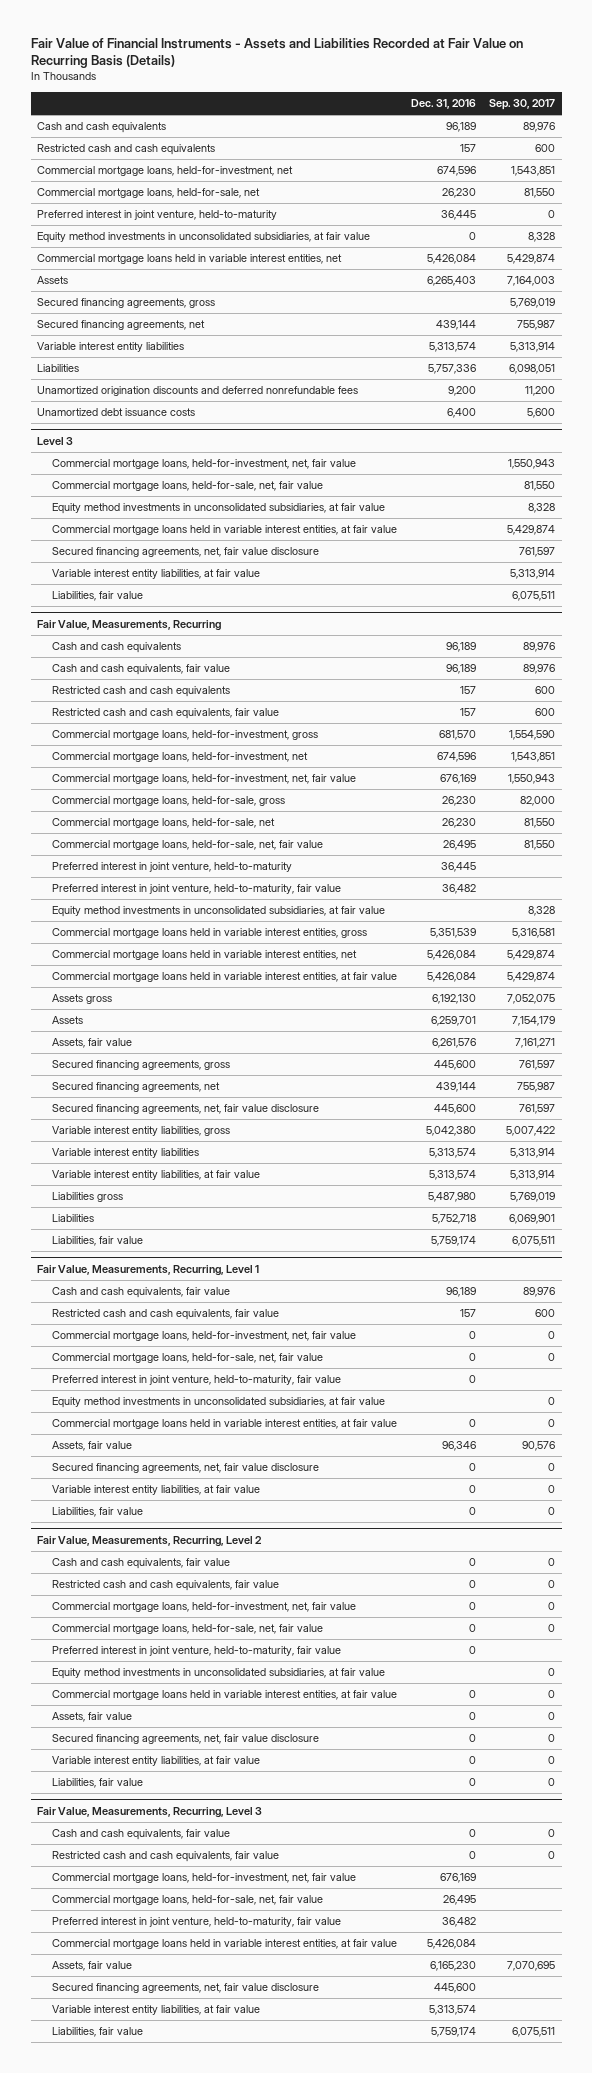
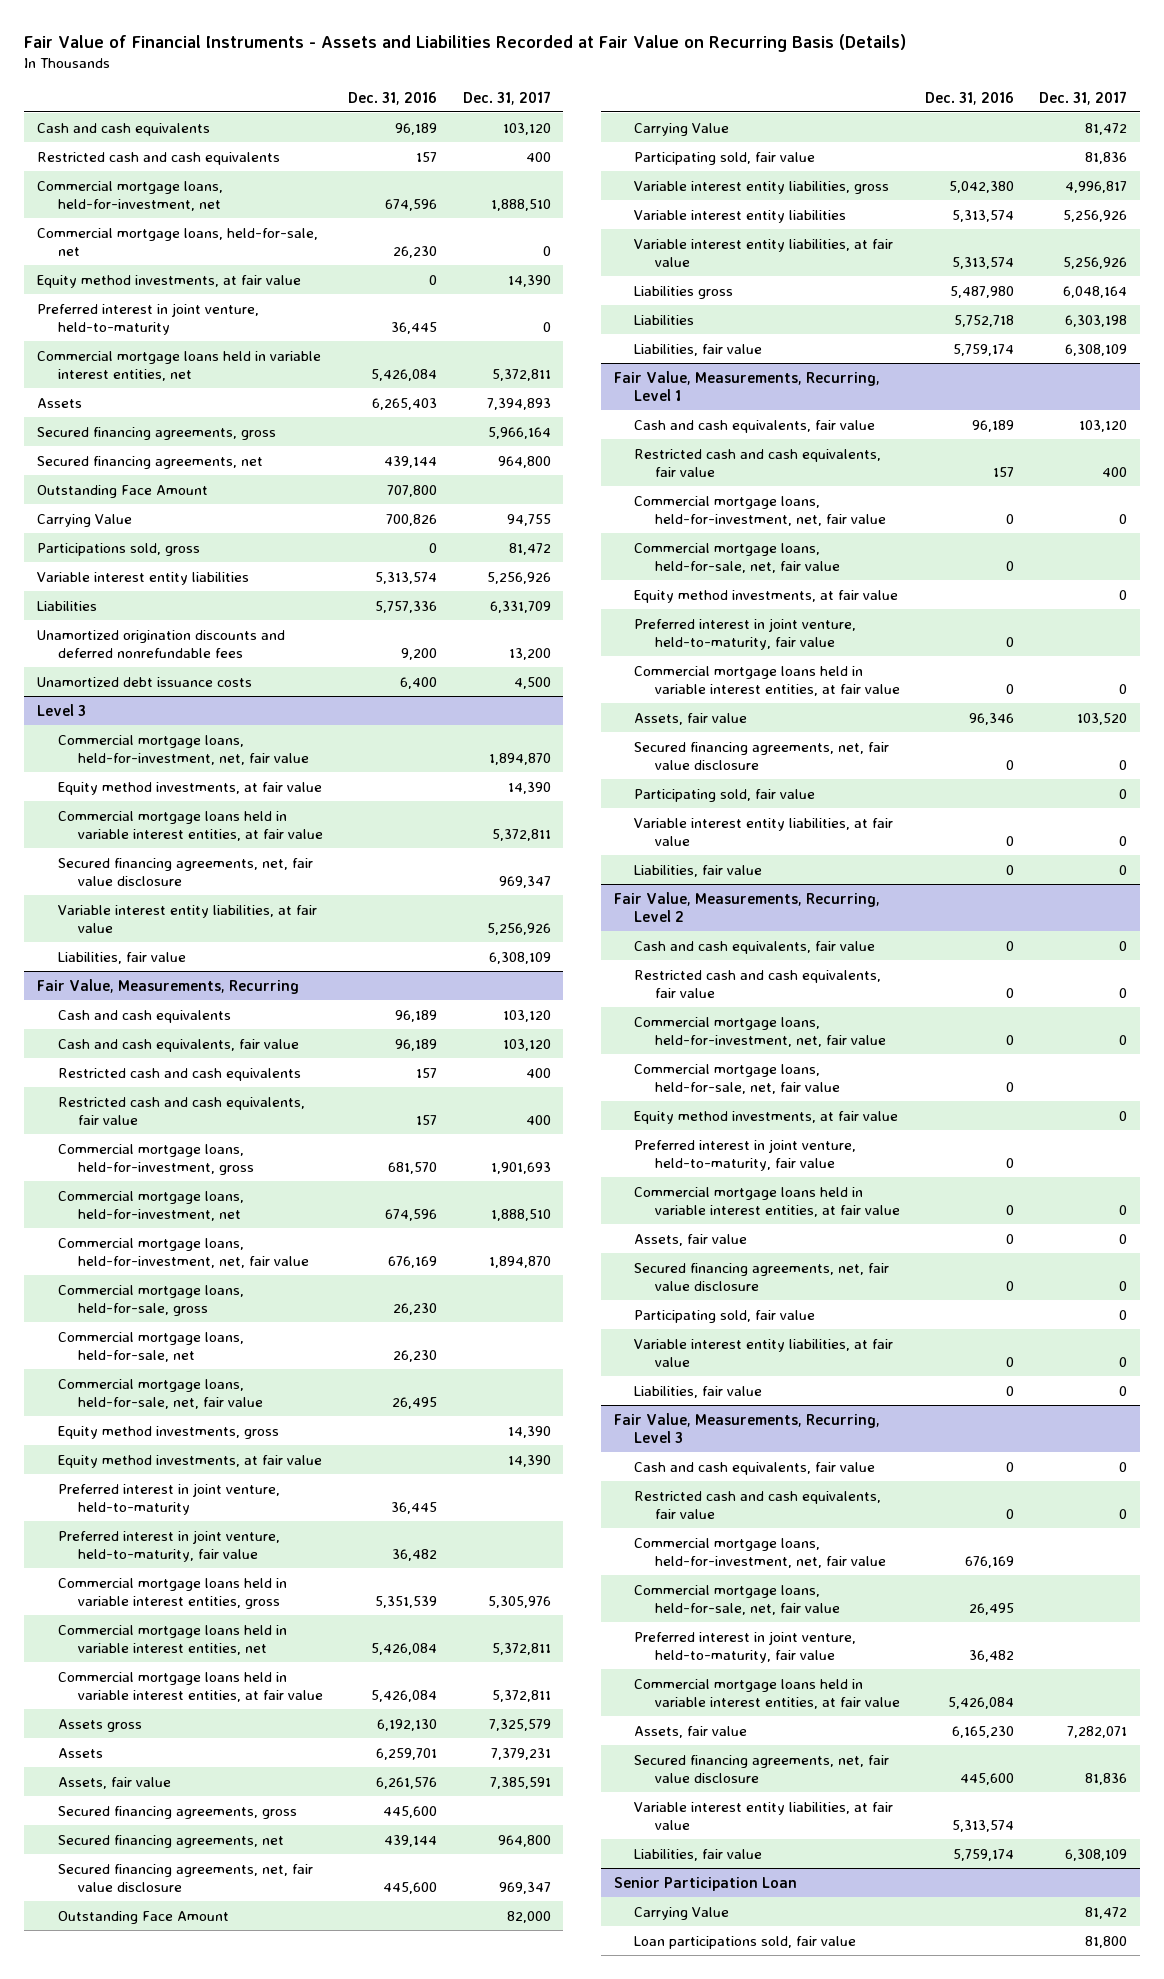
- | Dec. 31, 2016 | Sep. 30, 2017
+ | Dec. 31, 2016 | Dec. 31, 2017
+ Equity method investments, at fair value | 0 | 14,390
- Equity method investments in unconsolidated subsidiaries, at fair value | 0 | 8,328
+ Outstanding Face Amount | 707,800 |
+ Carrying Value | 700,826 | 94,755
+ Participations sold, gross | 0 | 81,472
@ Level 3
- Commercial mortgage loans, held-for-sale, net, fair value | | 81,550
- Equity method investments in unconsolidated subsidiaries, at fair value | | 8,328
+ Equity method investments, at fair value | | 14,390
@ Fair Value, Measurements, Recurring
+ Equity method investments, gross | | 14,390
+ Equity method investments, at fair value | | 14,390
- Equity method investments in unconsolidated subsidiaries, at fair value | | 8,328
+ Outstanding Face Amount | | 82,000
+ Carrying Value | | 81,472
+ Participating sold, fair value | | 81,836
@ Fair Value, Measurements, Recurring, Level 1
+ Equity method investments, at fair value | | 0
- Equity method investments in unconsolidated subsidiaries, at fair value | | 0
+ Participating sold, fair value | | 0
@ Fair Value, Measurements, Recurring, Level 2
+ Equity method investments, at fair value | | 0
- Equity method investments in unconsolidated subsidiaries, at fair value | | 0
+ Participating sold, fair value | | 0
+ Senior Participation Loan
+ Carrying Value | | 81,472
+ Loan participations sold, fair value | | 81,800

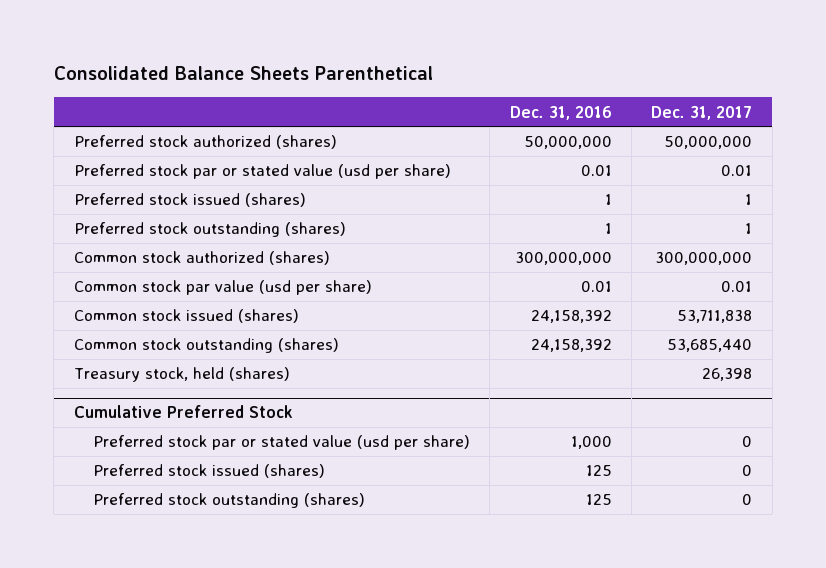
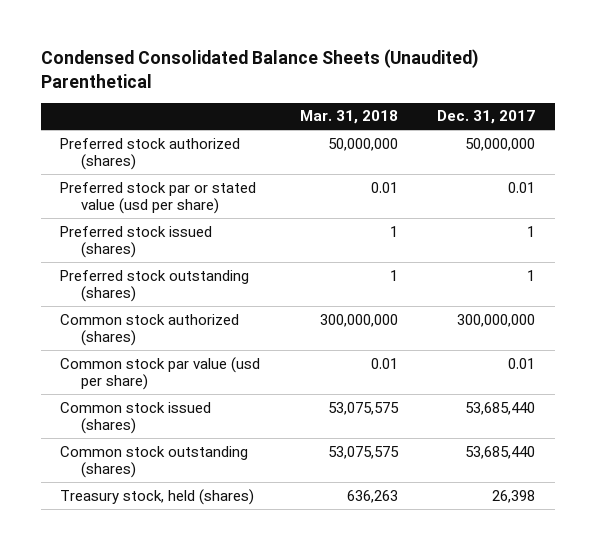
- Consolidated Balance Sheets Parenthetical
+ Condensed Consolidated Balance Sheets (Unaudited) Parenthetical
- | Dec. 31, 2016 | Dec. 31, 2017
+ | Mar. 31, 2018 | Dec. 31, 2017
- Common stock issued (shares) | 24,158,392 | 53,711,838
+ Common stock issued (shares) | 53,075,575 | 53,685,440
- Cumulative Preferred Stock
- Preferred stock par or stated value (usd per share) | 1,000 | 0
- Preferred stock issued (shares) | 125 | 0
- Preferred stock outstanding (shares) | 125 | 0

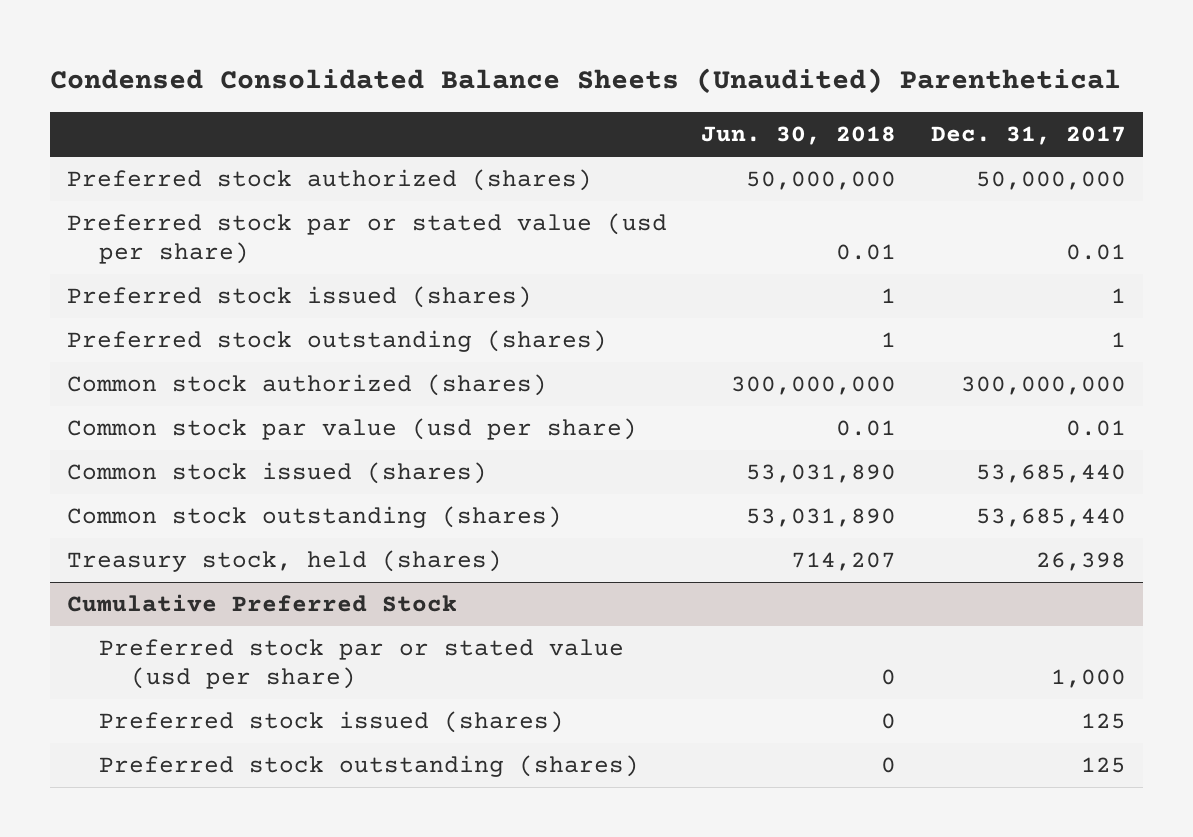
- | Mar. 31, 2018 | Dec. 31, 2017
+ | Jun. 30, 2018 | Dec. 31, 2017
+ Cumulative Preferred Stock
+ Preferred stock par or stated value (usd per share) | 0 | 1,000
+ Preferred stock issued (shares) | 0 | 125
+ Preferred stock outstanding (shares) | 0 | 125

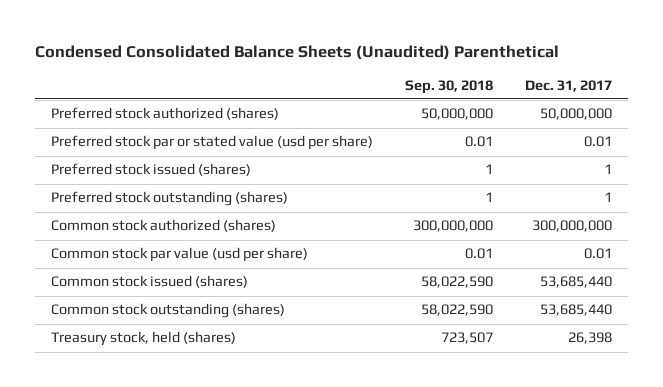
- | Jun. 30, 2018 | Dec. 31, 2017
+ | Sep. 30, 2018 | Dec. 31, 2017
- Cumulative Preferred Stock
- Preferred stock par or stated value (usd per share) | 0 | 1,000
- Preferred stock issued (shares) | 0 | 125
- Preferred stock outstanding (shares) | 0 | 125

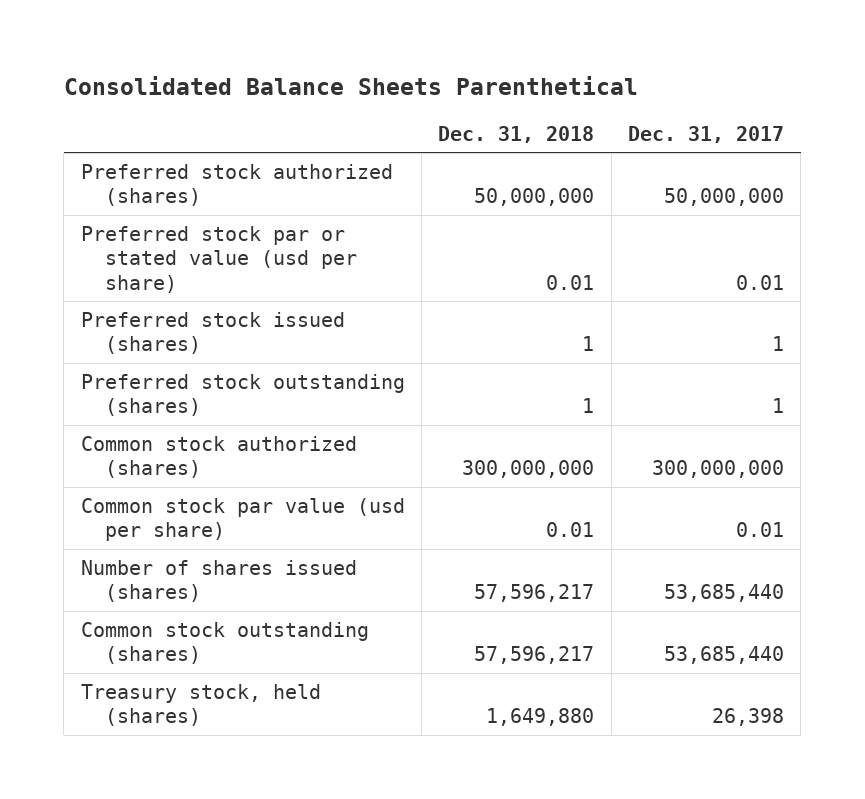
- Condensed Consolidated Balance Sheets (Unaudited) Parenthetical
+ Consolidated Balance Sheets Parenthetical
- | Sep. 30, 2018 | Dec. 31, 2017
+ | Dec. 31, 2018 | Dec. 31, 2017
- Common stock issued (shares) | 58,022,590 | 53,685,440
+ Number of shares issued (shares) | 57,596,217 | 53,685,440

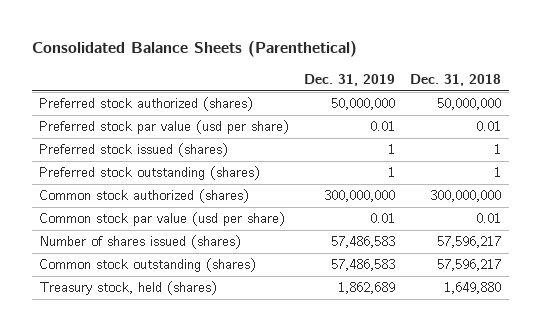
- Consolidated Balance Sheets Parenthetical
+ Consolidated Balance Sheets (Parenthetical)
- | Dec. 31, 2018 | Dec. 31, 2017
+ | Dec. 31, 2019 | Dec. 31, 2018
- Preferred stock par or stated value (usd per share) | 0.01 | 0.01
+ Preferred stock par value (usd per share) | 0.01 | 0.01

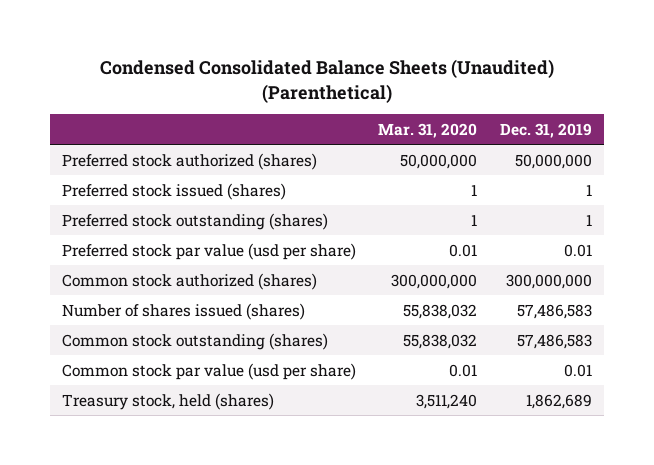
- Consolidated Balance Sheets (Parenthetical)
+ Condensed Consolidated Balance Sheets (Unaudited) (Parenthetical)
- | Dec. 31, 2019 | Dec. 31, 2018
+ | Mar. 31, 2020 | Dec. 31, 2019
moved down: Preferred stock par value (usd per share) | 0.01 | 0.01
moved down: Common stock par value (usd per share) | 0.01 | 0.01

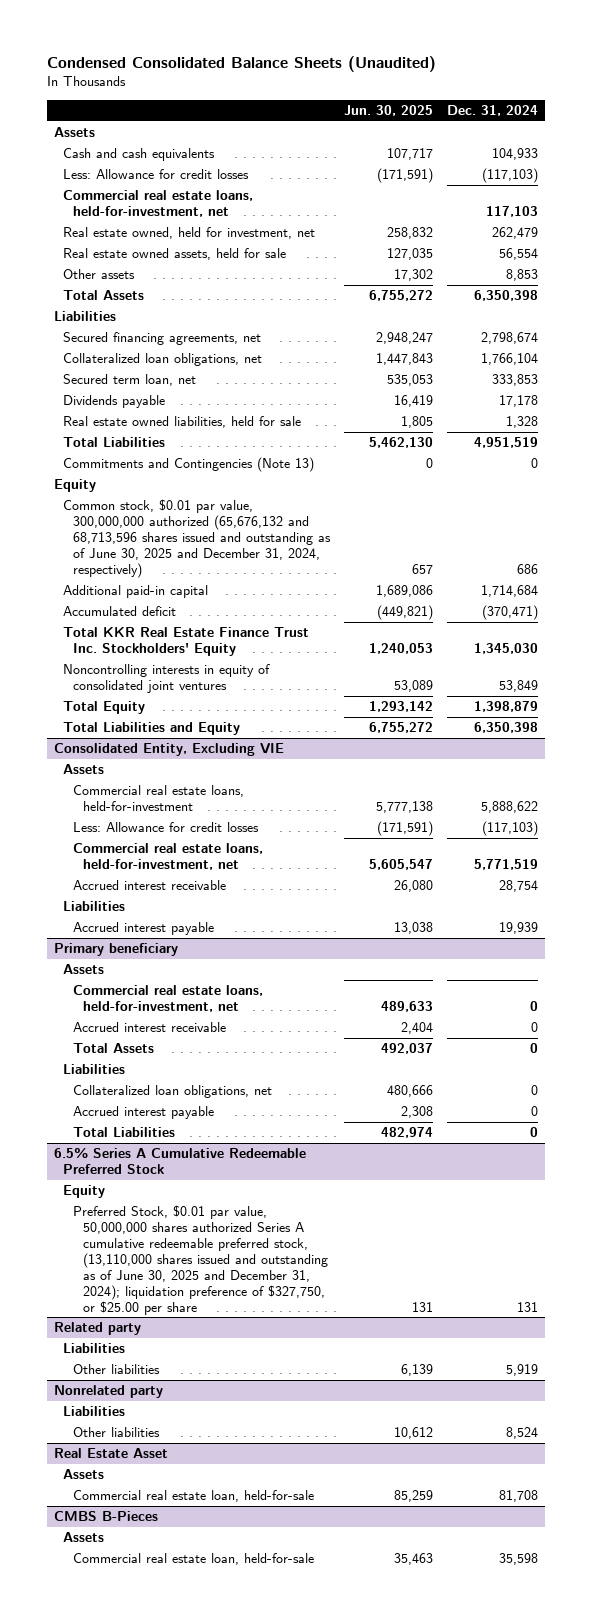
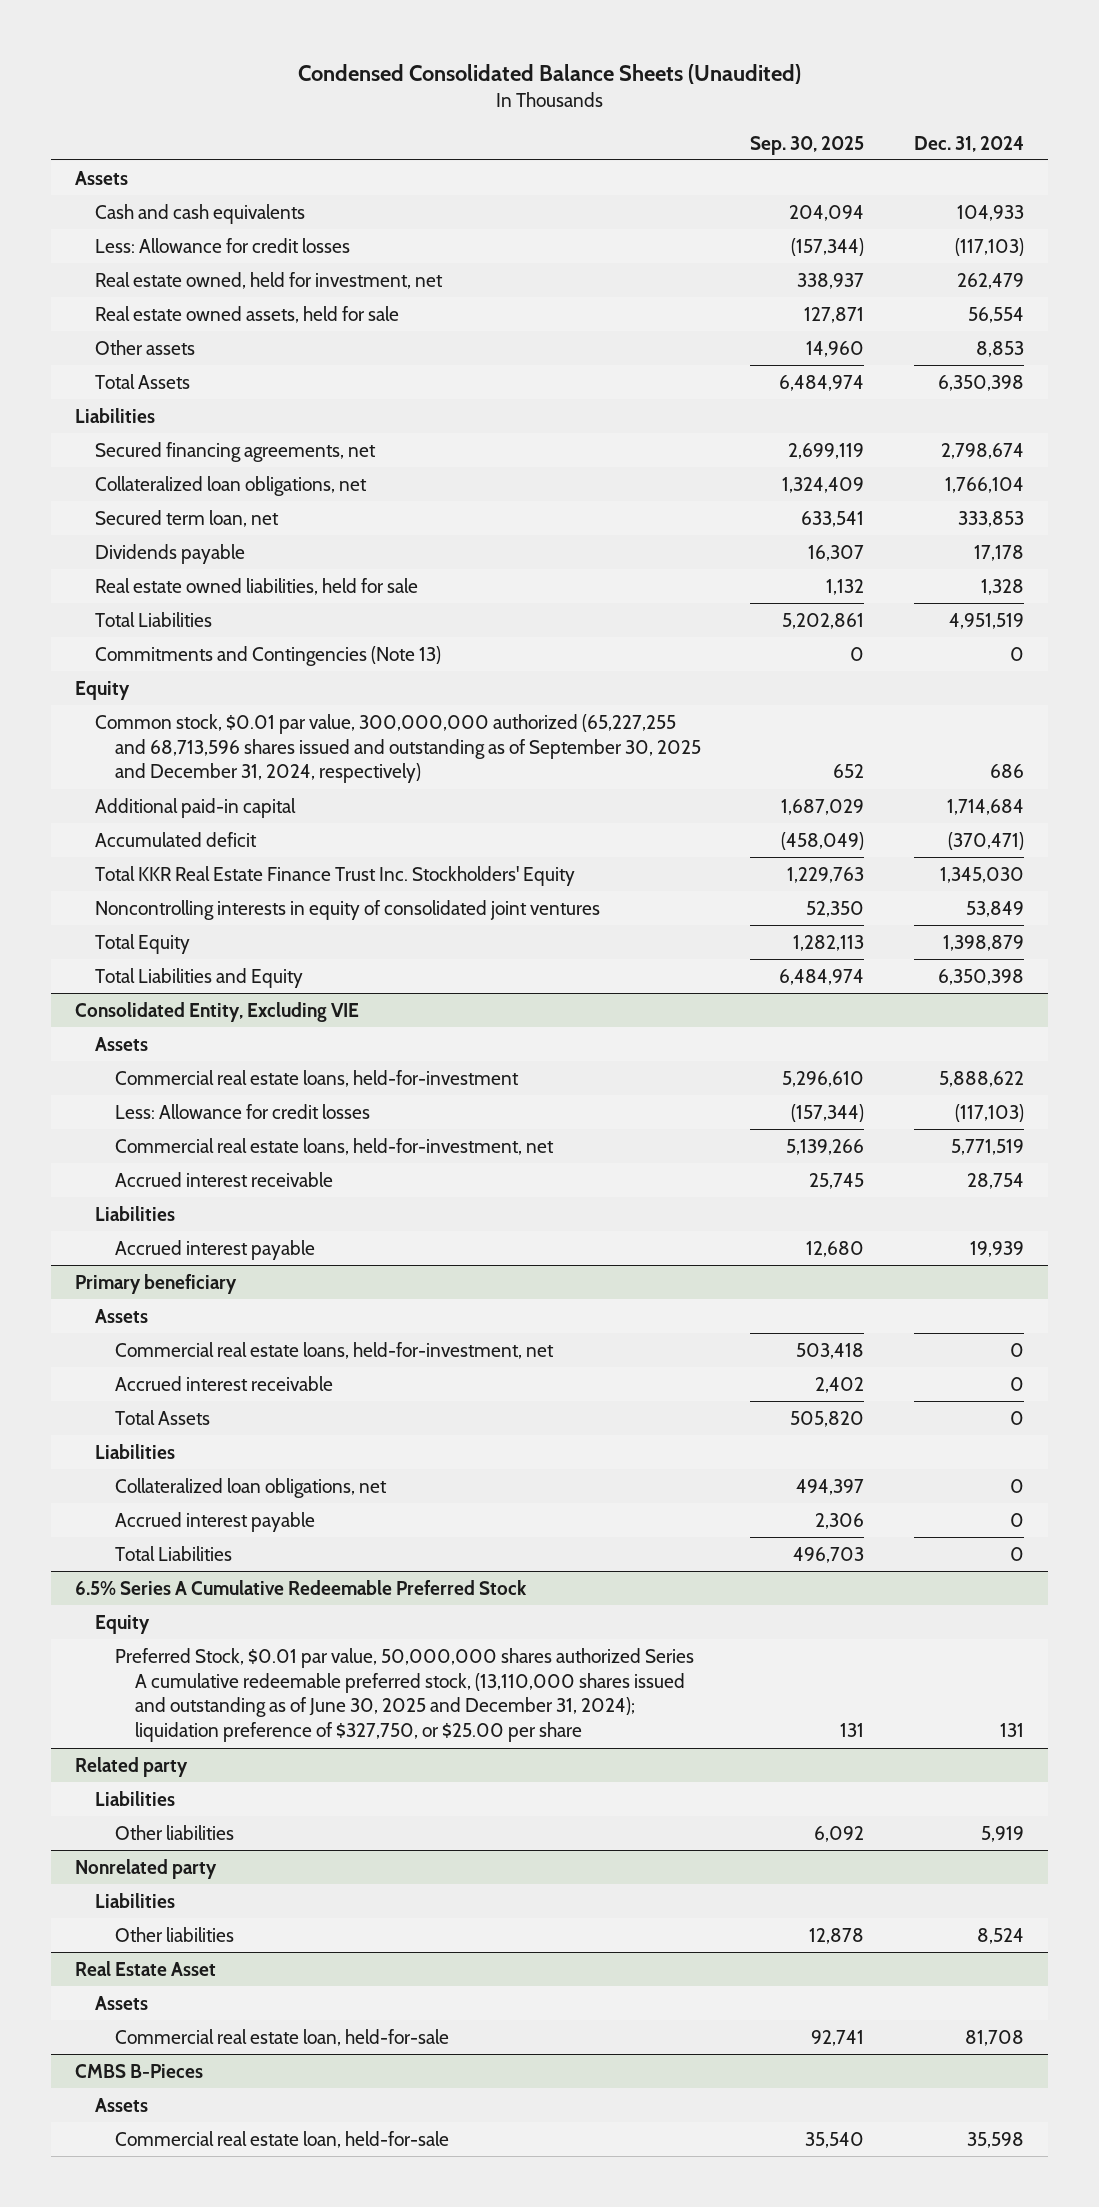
- | Jun. 30, 2025 | Dec. 31, 2024
+ | Sep. 30, 2025 | Dec. 31, 2024
- Commercial real estate loans, held-for-investment, net | | 117,103
- Common stock, $0.01 par value, 300,000,000 authorized (65,676,132 and 68,713,596 shares issued and outstanding as of June 30, 2025 and December 31, 2024, respectively) | 657 | 686
+ Common stock, $0.01 par value, 300,000,000 authorized (65,227,255 and 68,713,596 shares issued and outstanding as of September 30, 2025 and December 31, 2024, respectively) | 652 | 686

